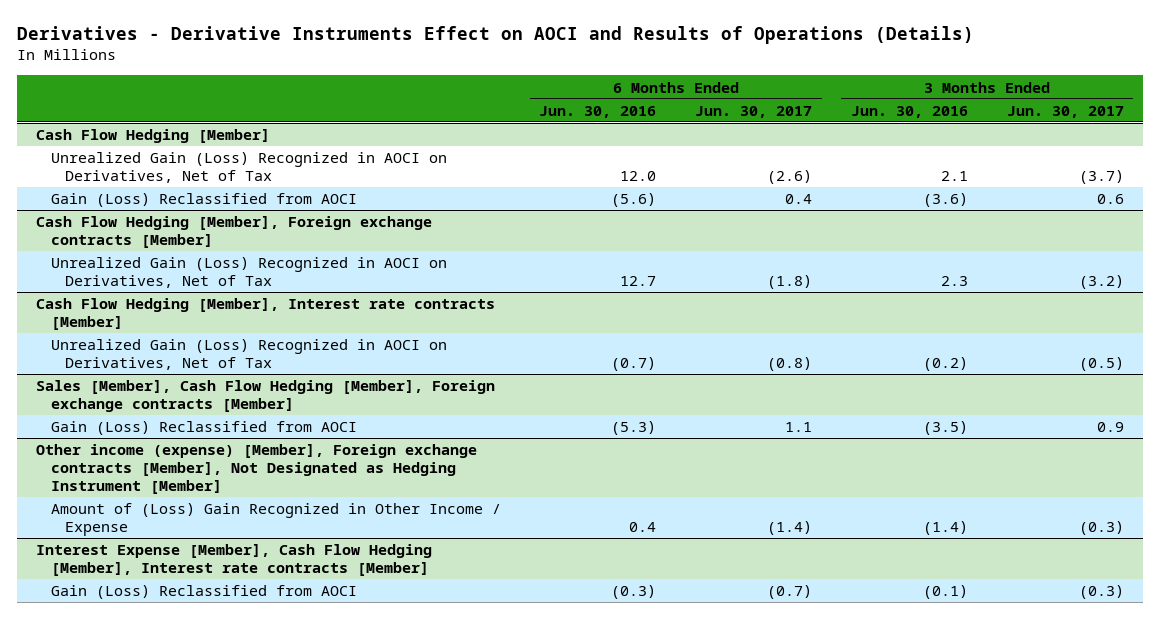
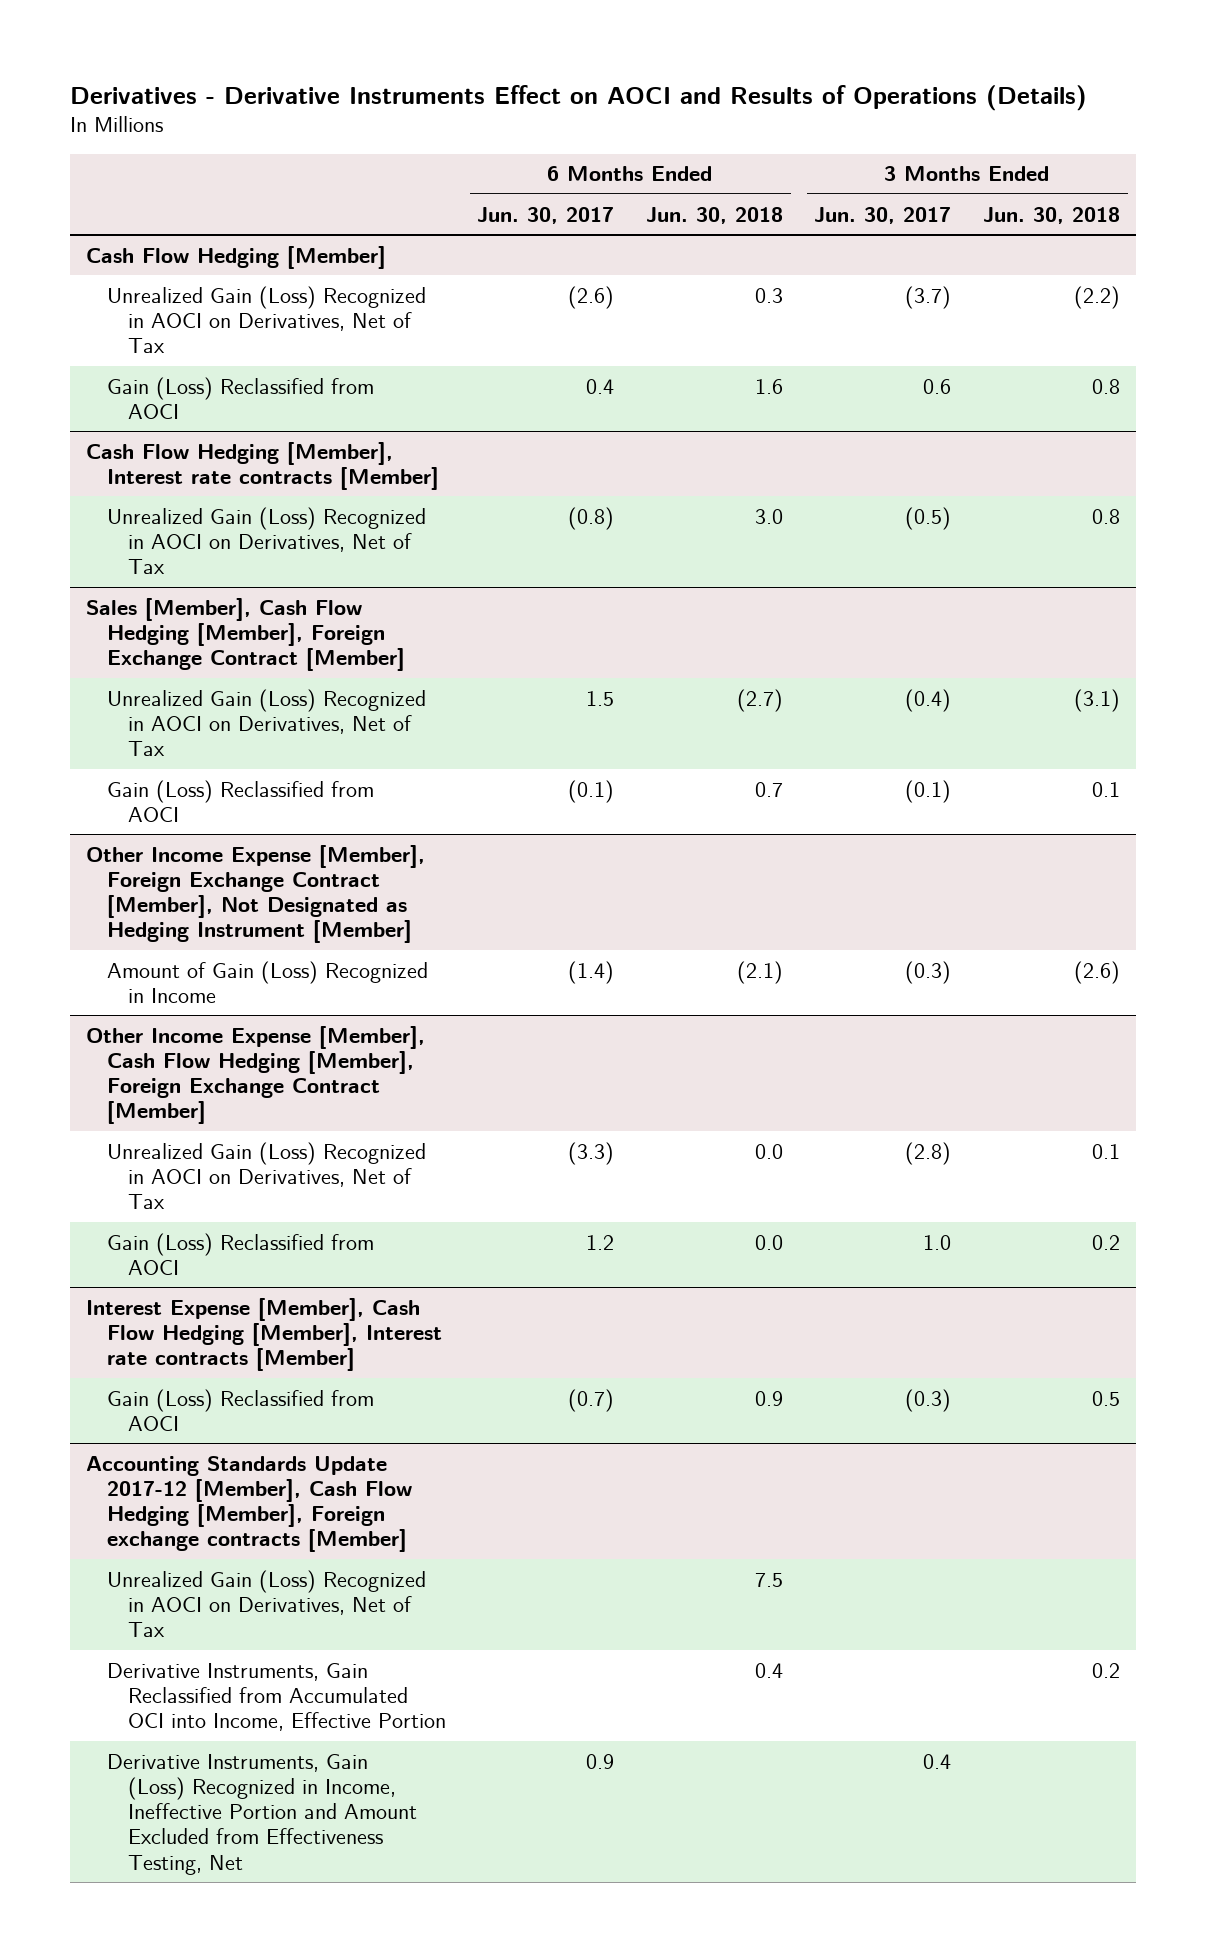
- | 6 Months Ended Jun. 30, 2016 | 6 Months Ended Jun. 30, 2017 | 3 Months Ended Jun. 30, 2016 | 3 Months Ended Jun. 30, 2017
+ | 6 Months Ended Jun. 30, 2017 | 6 Months Ended Jun. 30, 2018 | 3 Months Ended Jun. 30, 2017 | 3 Months Ended Jun. 30, 2018
- Cash Flow Hedging [Member], Foreign exchange contracts [Member]
- Unrealized Gain (Loss) Recognized in AOCI on Derivatives, Net of Tax | 12.7 | (1.8) | 2.3 | (3.2)
- Sales [Member], Cash Flow Hedging [Member], Foreign exchange contracts [Member]
- Gain (Loss) Reclassified from AOCI | (5.3) | 1.1 | (3.5) | 0.9
- Other income (expense) [Member], Foreign exchange contracts [Member], Not Designated as Hedging Instrument [Member]
- Amount of (Loss) Gain Recognized in Other Income / Expense | 0.4 | (1.4) | (1.4) | (0.3)
+ Sales [Member], Cash Flow Hedging [Member], Foreign Exchange Contract [Member]
+ Unrealized Gain (Loss) Recognized in AOCI on Derivatives, Net of Tax | 1.5 | (2.7) | (0.4) | (3.1)
+ Gain (Loss) Reclassified from AOCI | (0.1) | 0.7 | (0.1) | 0.1
+ Other Income Expense [Member], Foreign Exchange Contract [Member], Not Designated as Hedging Instrument [Member]
+ Amount of Gain (Loss) Recognized in Income | (1.4) | (2.1) | (0.3) | (2.6)
+ Other Income Expense [Member], Cash Flow Hedging [Member], Foreign Exchange Contract [Member]
+ Unrealized Gain (Loss) Recognized in AOCI on Derivatives, Net of Tax | (3.3) | 0.0 | (2.8) | 0.1
+ Gain (Loss) Reclassified from AOCI | 1.2 | 0.0 | 1.0 | 0.2
+ Accounting Standards Update 2017-12 [Member], Cash Flow Hedging [Member], Foreign exchange contracts [Member]
+ Unrealized Gain (Loss) Recognized in AOCI on Derivatives, Net of Tax | | 7.5 | |
+ Derivative Instruments, Gain Reclassified from Accumulated OCI into Income, Effective Portion | | 0.4 | | 0.2
+ Derivative Instruments, Gain (Loss) Recognized in Income, Ineffective Portion and Amount Excluded from Effectiveness Testing, Net | 0.9 | | 0.4 |

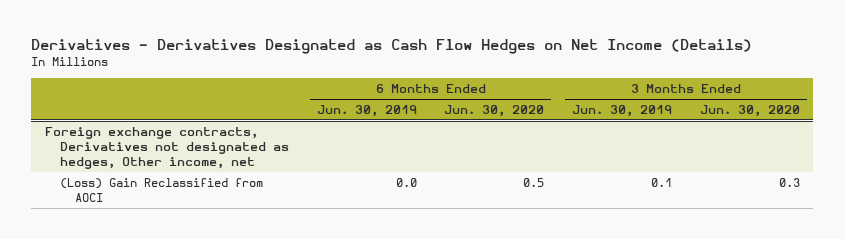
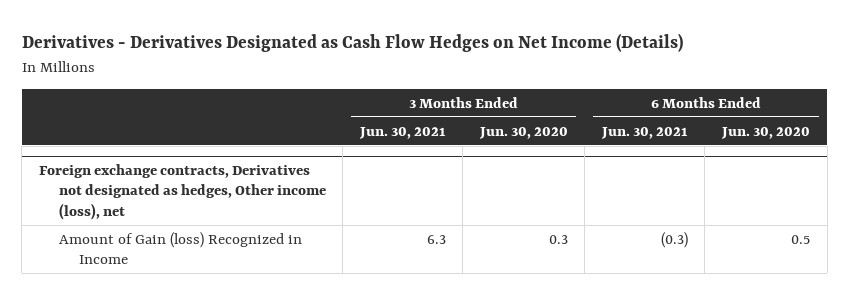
- | 6 Months Ended Jun. 30, 2019 | 6 Months Ended Jun. 30, 2020 | 3 Months Ended Jun. 30, 2019 | 3 Months Ended Jun. 30, 2020
+ | 3 Months Ended Jun. 30, 2021 | 3 Months Ended Jun. 30, 2020 | 6 Months Ended Jun. 30, 2021 | 6 Months Ended Jun. 30, 2020
- Foreign exchange contracts, Derivatives not designated as hedges, Other income, net
- (Loss) Gain Reclassified from AOCI | 0.0 | 0.5 | 0.1 | 0.3
+ Foreign exchange contracts, Derivatives not designated as hedges, Other income (loss), net
+ Amount of Gain (loss) Recognized in Income | 6.3 | 0.3 | (0.3) | 0.5

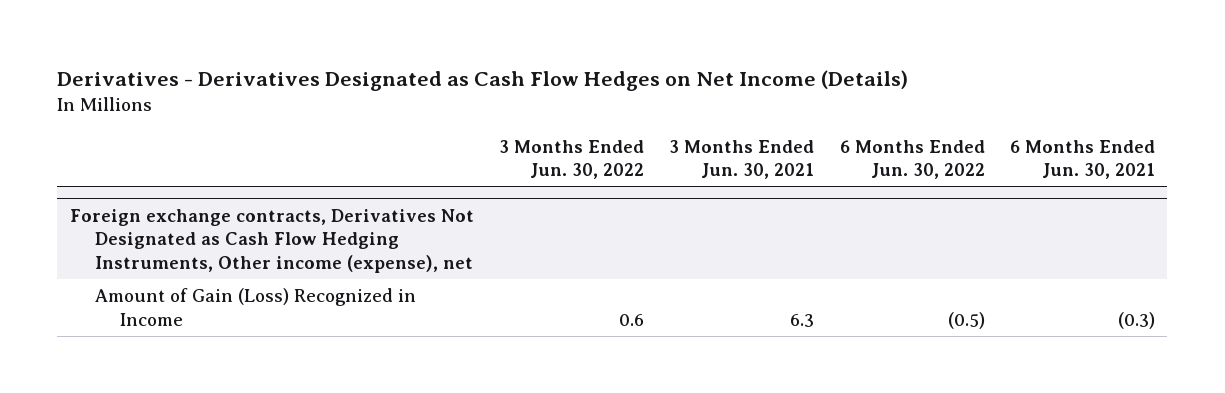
- | 3 Months Ended Jun. 30, 2021 | 3 Months Ended Jun. 30, 2020 | 6 Months Ended Jun. 30, 2021 | 6 Months Ended Jun. 30, 2020
+ | 3 Months Ended Jun. 30, 2022 | 3 Months Ended Jun. 30, 2021 | 6 Months Ended Jun. 30, 2022 | 6 Months Ended Jun. 30, 2021
- Foreign exchange contracts, Derivatives not designated as hedges, Other income (loss), net
- Amount of Gain (loss) Recognized in Income | 6.3 | 0.3 | (0.3) | 0.5
+ Foreign exchange contracts, Derivatives Not Designated as Cash Flow Hedging Instruments, Other income (expense), net
+ Amount of Gain (Loss) Recognized in Income | 0.6 | 6.3 | (0.5) | (0.3)

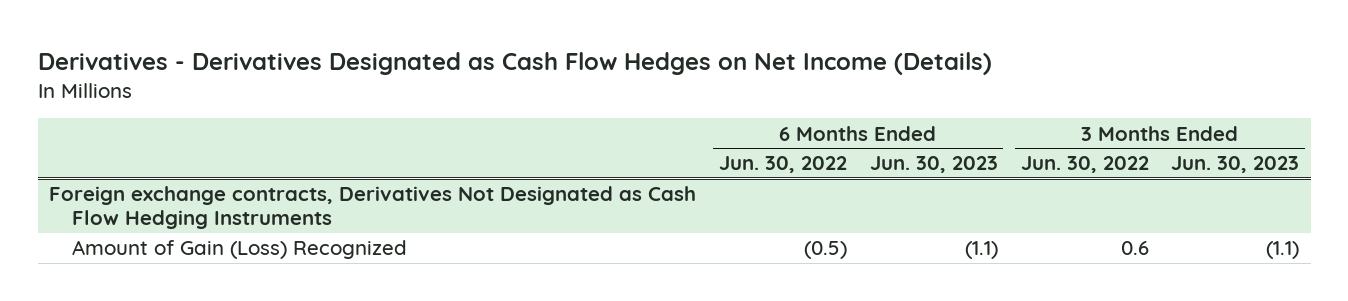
- | 3 Months Ended Jun. 30, 2022 | 3 Months Ended Jun. 30, 2021 | 6 Months Ended Jun. 30, 2022 | 6 Months Ended Jun. 30, 2021
+ | 6 Months Ended Jun. 30, 2022 | 6 Months Ended Jun. 30, 2023 | 3 Months Ended Jun. 30, 2022 | 3 Months Ended Jun. 30, 2023
- Foreign exchange contracts, Derivatives Not Designated as Cash Flow Hedging Instruments, Other income (expense), net
- Amount of Gain (Loss) Recognized in Income | 0.6 | 6.3 | (0.5) | (0.3)
+ Foreign exchange contracts, Derivatives Not Designated as Cash Flow Hedging Instruments
+ Amount of Gain (Loss) Recognized | (0.5) | (1.1) | 0.6 | (1.1)

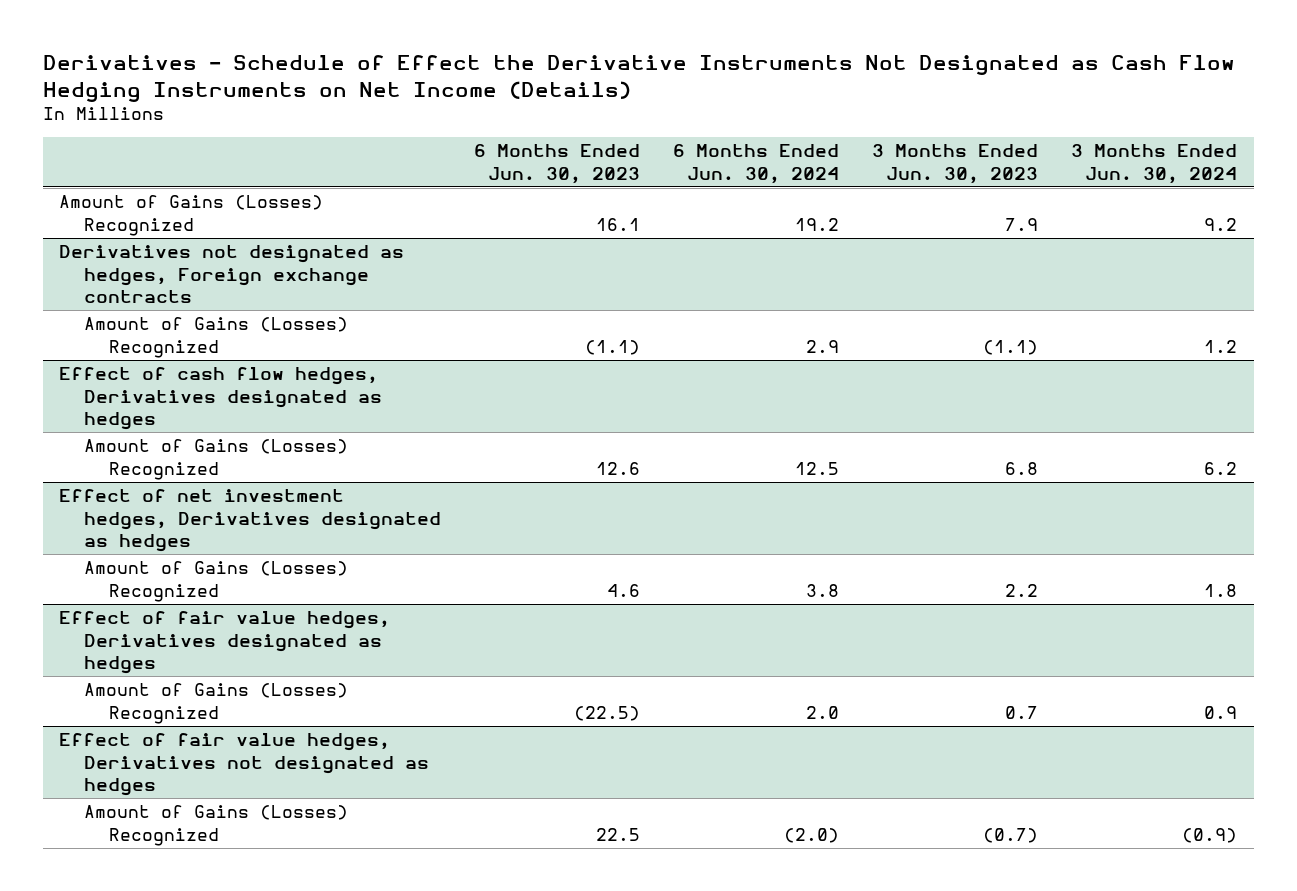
- Derivatives - Derivatives Designated as Cash Flow Hedges on Net Income (Details)
+ Derivatives - Schedule of Effect the Derivative Instruments Not Designated as Cash Flow Hedging Instruments on Net Income (Details)
- | 6 Months Ended Jun. 30, 2022 | 6 Months Ended Jun. 30, 2023 | 3 Months Ended Jun. 30, 2022 | 3 Months Ended Jun. 30, 2023
+ | 6 Months Ended Jun. 30, 2023 | 6 Months Ended Jun. 30, 2024 | 3 Months Ended Jun. 30, 2023 | 3 Months Ended Jun. 30, 2024
- Foreign exchange contracts, Derivatives Not Designated as Cash Flow Hedging Instruments
- Amount of Gain (Loss) Recognized | (0.5) | (1.1) | 0.6 | (1.1)
+ Amount of Gains (Losses) Recognized | 16.1 | 19.2 | 7.9 | 9.2
+ Derivatives not designated as hedges, Foreign exchange contracts
+ Amount of Gains (Losses) Recognized | (1.1) | 2.9 | (1.1) | 1.2
+ Effect of cash flow hedges, Derivatives designated as hedges
+ Amount of Gains (Losses) Recognized | 12.6 | 12.5 | 6.8 | 6.2
+ Effect of net investment hedges, Derivatives designated as hedges
+ Amount of Gains (Losses) Recognized | 4.6 | 3.8 | 2.2 | 1.8
+ Effect of fair value hedges, Derivatives designated as hedges
+ Amount of Gains (Losses) Recognized | (22.5) | 2.0 | 0.7 | 0.9
+ Effect of fair value hedges, Derivatives not designated as hedges
+ Amount of Gains (Losses) Recognized | 22.5 | (2.0) | (0.7) | (0.9)

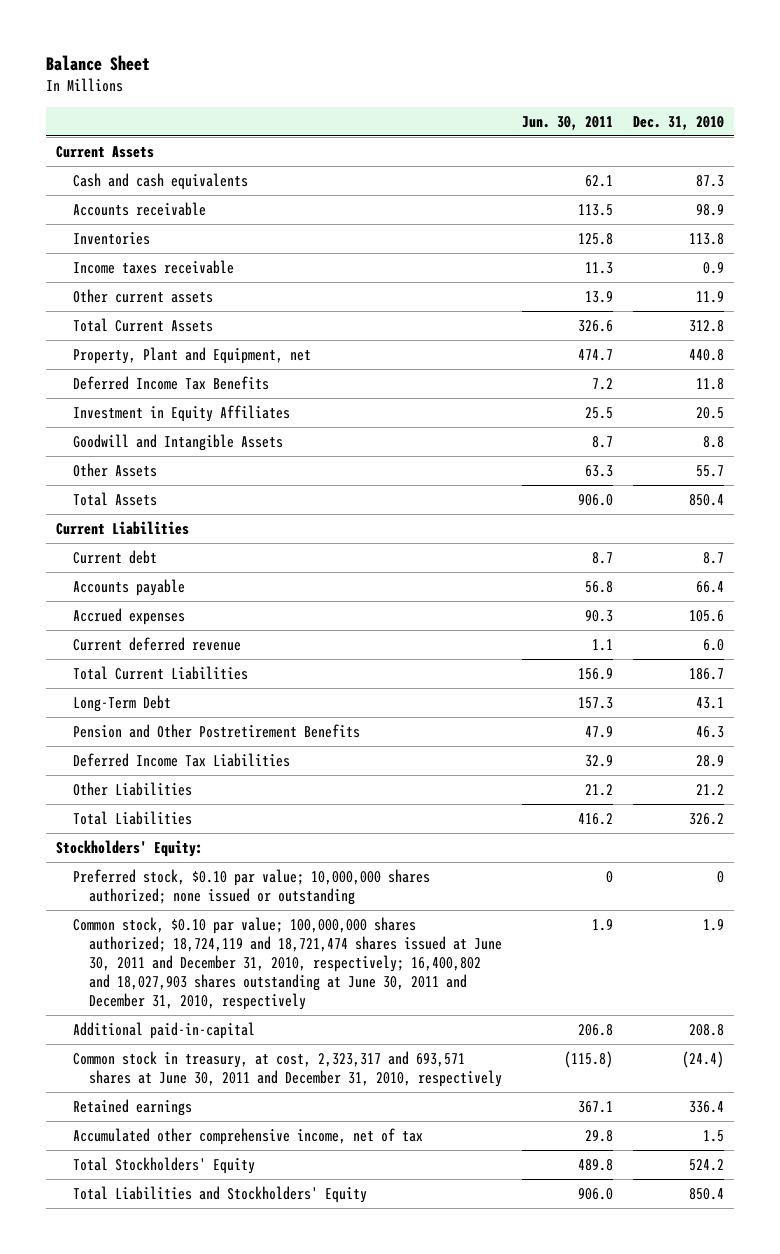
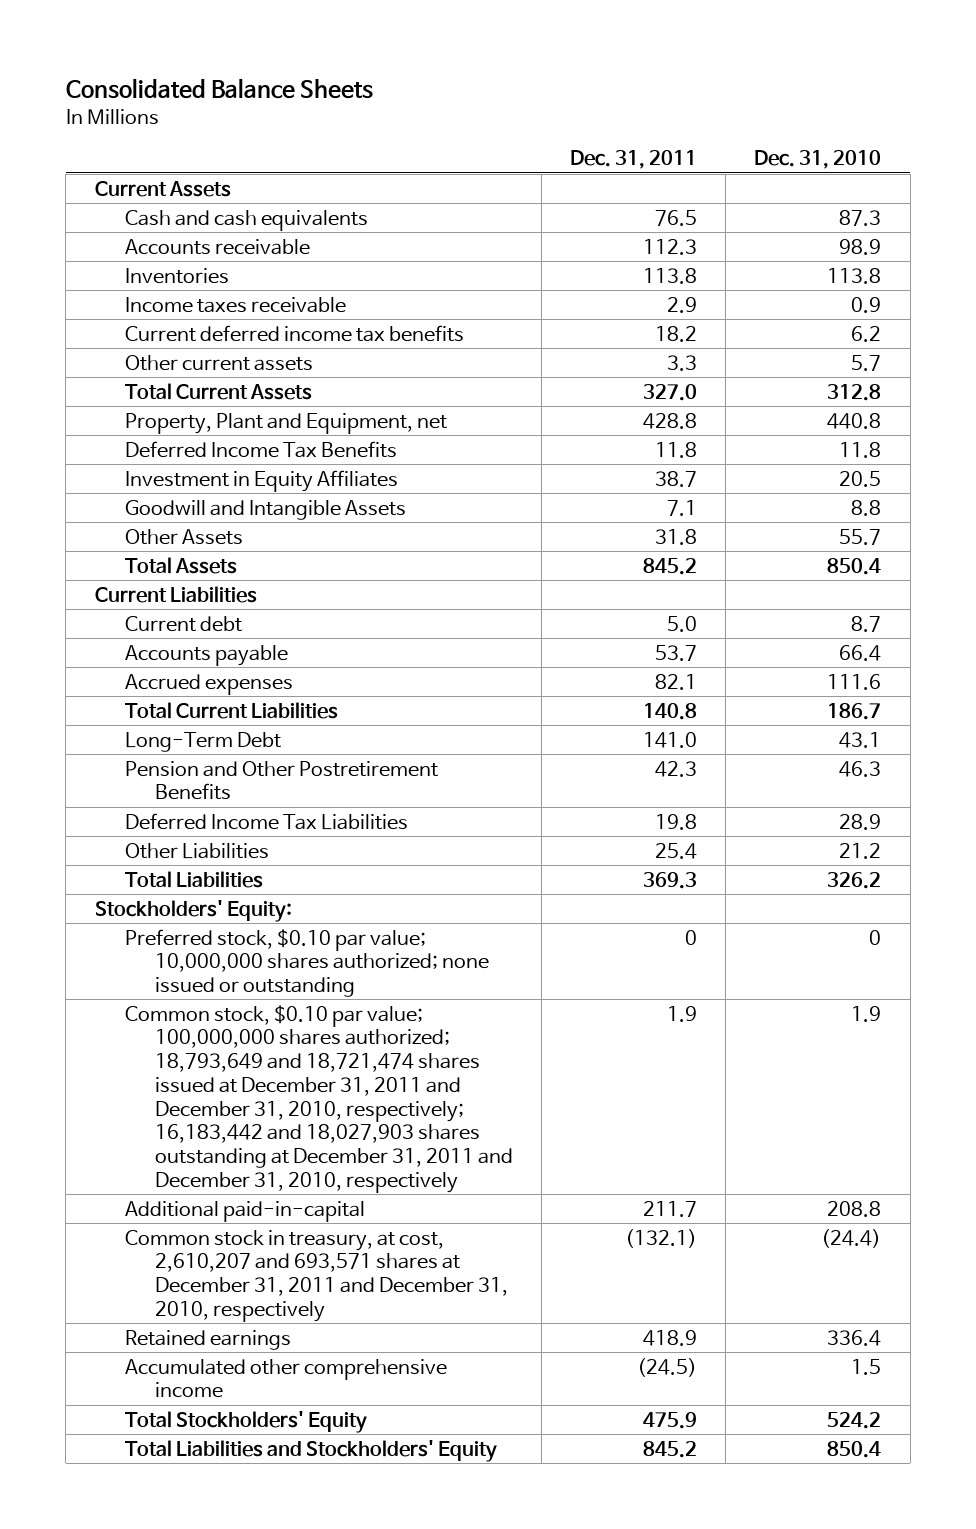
- Balance Sheet
+ Consolidated Balance Sheets
- | Jun. 30, 2011 | Dec. 31, 2010
+ | Dec. 31, 2011 | Dec. 31, 2010
- Other current assets | 13.9 | 11.9
+ Current deferred income tax benefits | 18.2 | 6.2
+ Other current assets | 3.3 | 5.7
- Accrued expenses | 90.3 | 105.6
- Current deferred revenue | 1.1 | 6.0
+ Accrued expenses | 82.1 | 111.6
- Common stock, $0.10 par value; 100,000,000 shares authorized; 18,724,119 and 18,721,474 shares issued at June 30, 2011 and December 31, 2010, respectively; 16,400,802 and 18,027,903 shares outstanding at June 30, 2011 and December 31, 2010, respectively | 1.9 | 1.9
+ Common stock, $0.10 par value; 100,000,000 shares authorized; 18,793,649 and 18,721,474 shares issued at December 31, 2011 and December 31, 2010, respectively; 16,183,442 and 18,027,903 shares outstanding at December 31, 2011 and December 31, 2010, respectively | 1.9 | 1.9
- Common stock in treasury, at cost, 2,323,317 and 693,571 shares at June 30, 2011 and December 31, 2010, respectively | (115.8) | (24.4)
+ Common stock in treasury, at cost, 2,610,207 and 693,571 shares at December 31, 2011 and December 31, 2010, respectively | (132.1) | (24.4)
- Accumulated other comprehensive income, net of tax | 29.8 | 1.5
+ Accumulated other comprehensive income | (24.5) | 1.5

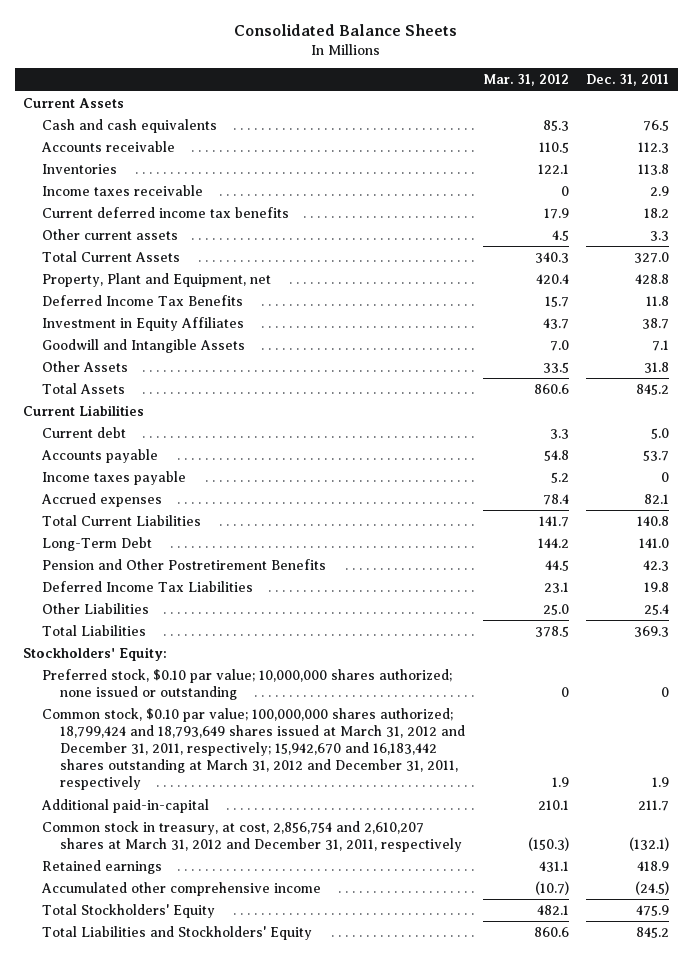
- | Dec. 31, 2011 | Dec. 31, 2010
+ | Mar. 31, 2012 | Dec. 31, 2011
+ Income taxes payable | 5.2 | 0
- Common stock, $0.10 par value; 100,000,000 shares authorized; 18,793,649 and 18,721,474 shares issued at December 31, 2011 and December 31, 2010, respectively; 16,183,442 and 18,027,903 shares outstanding at December 31, 2011 and December 31, 2010, respectively | 1.9 | 1.9
+ Common stock, $0.10 par value; 100,000,000 shares authorized; 18,799,424 and 18,793,649 shares issued at March 31, 2012 and December 31, 2011, respectively; 15,942,670 and 16,183,442 shares outstanding at March 31, 2012 and December 31, 2011, respectively | 1.9 | 1.9
- Common stock in treasury, at cost, 2,610,207 and 693,571 shares at December 31, 2011 and December 31, 2010, respectively | (132.1) | (24.4)
+ Common stock in treasury, at cost, 2,856,754 and 2,610,207 shares at March 31, 2012 and December 31, 2011, respectively | (150.3) | (132.1)

